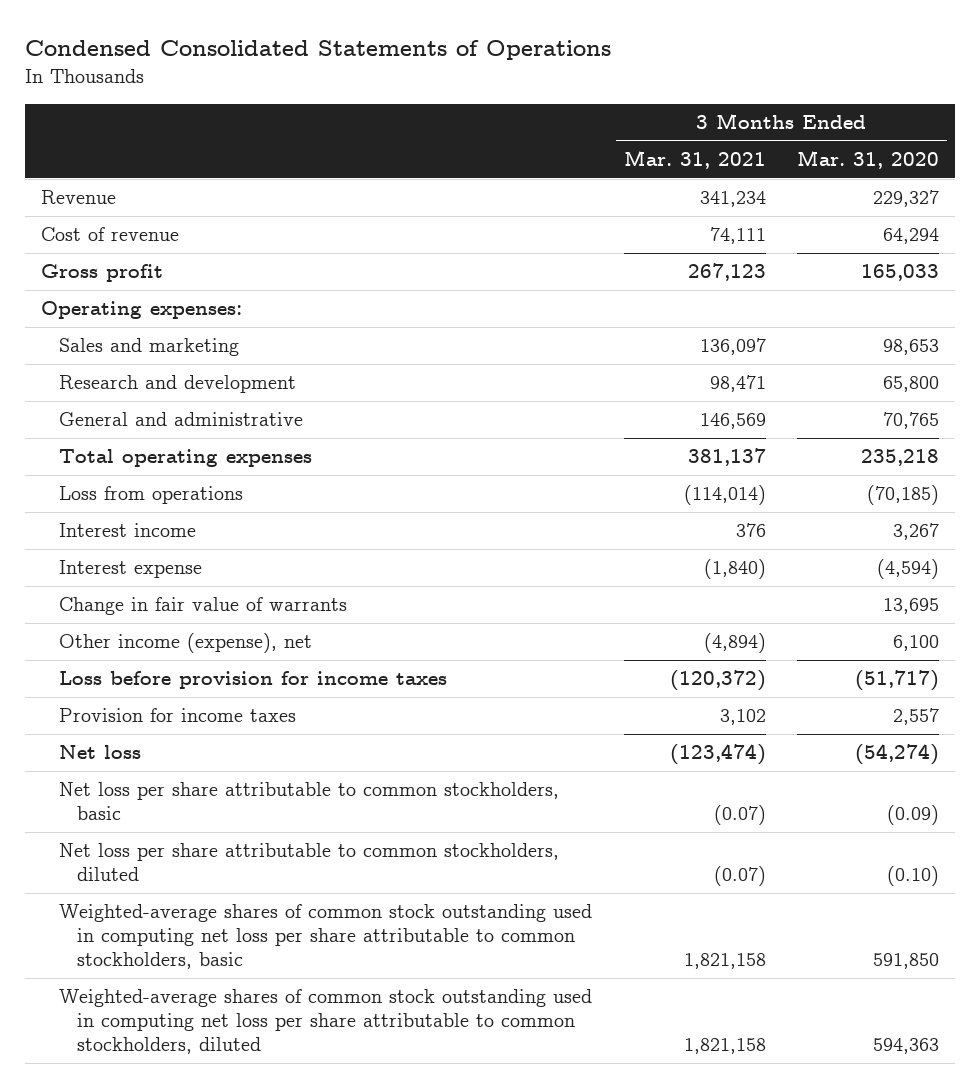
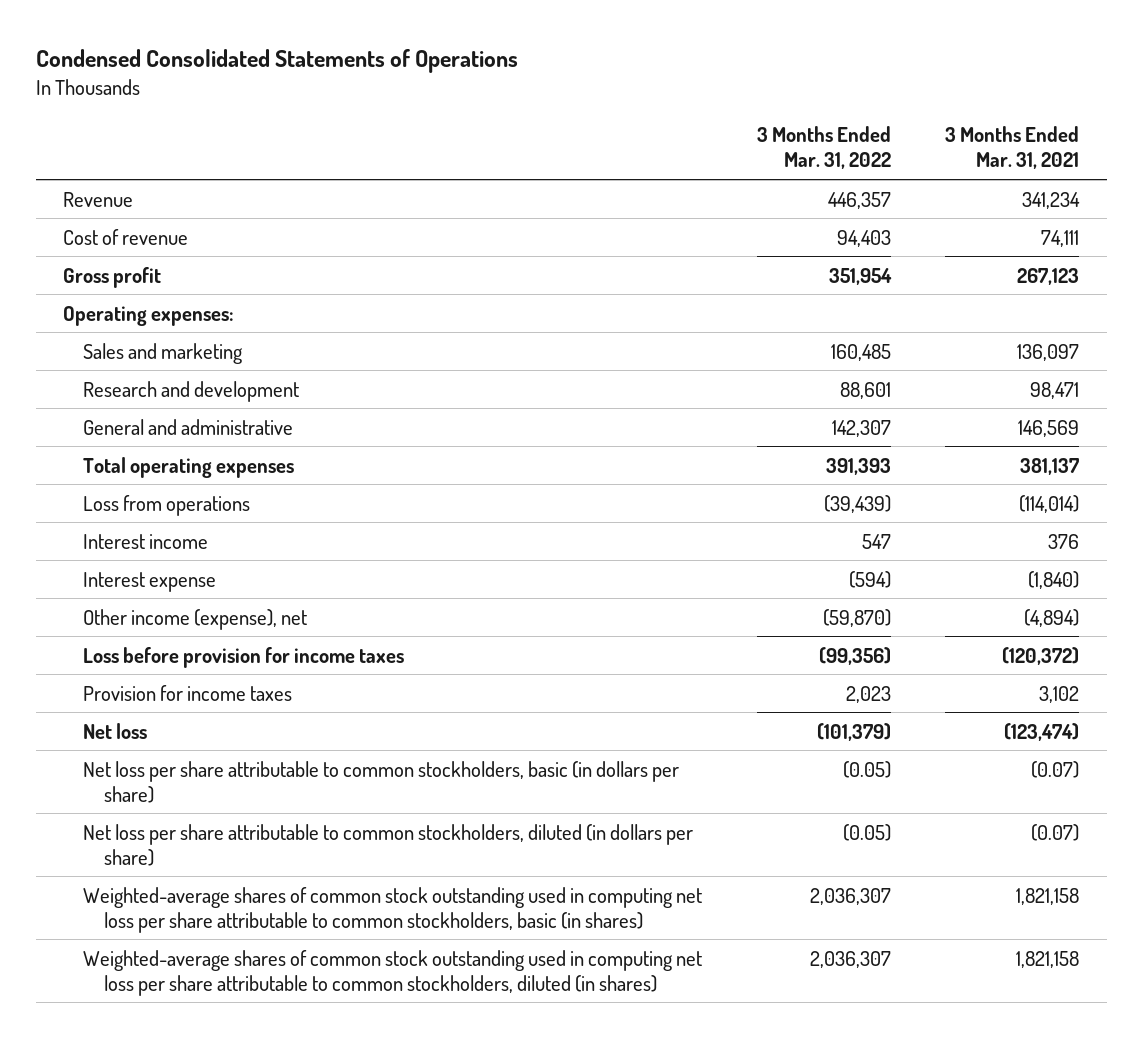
- | 3 Months Ended Mar. 31, 2021 | 3 Months Ended Mar. 31, 2020
+ | 3 Months Ended Mar. 31, 2022 | 3 Months Ended Mar. 31, 2021
- Change in fair value of warrants | | 13,695
- Net loss per share attributable to common stockholders, basic | (0.07) | (0.09)
- Net loss per share attributable to common stockholders, diluted | (0.07) | (0.10)
- Weighted-average shares of common stock outstanding used in computing net loss per share attributable to common stockholders, basic | 1,821,158 | 591,850
- Weighted-average shares of common stock outstanding used in computing net loss per share attributable to common stockholders, diluted | 1,821,158 | 594,363
+ Net loss per share attributable to common stockholders, basic (in dollars per share) | (0.05) | (0.07)
+ Net loss per share attributable to common stockholders, diluted (in dollars per share) | (0.05) | (0.07)
+ Weighted-average shares of common stock outstanding used in computing net loss per share attributable to common stockholders, basic (in shares) | 2,036,307 | 1,821,158
+ Weighted-average shares of common stock outstanding used in computing net loss per share attributable to common stockholders, diluted (in shares) | 2,036,307 | 1,821,158

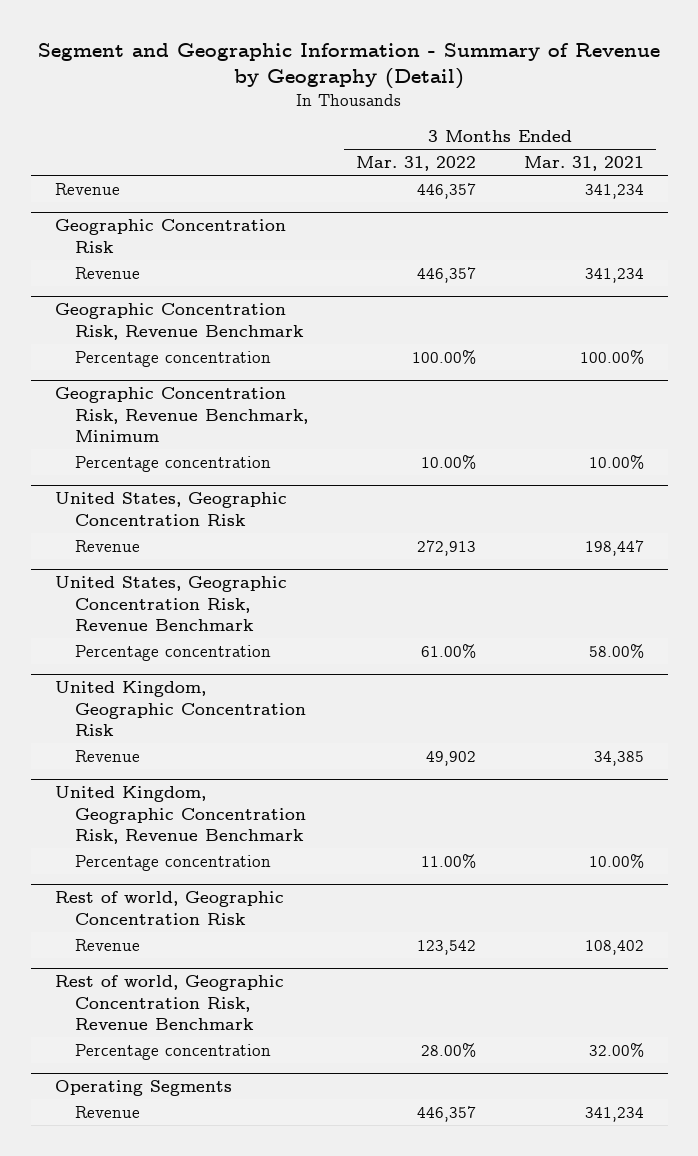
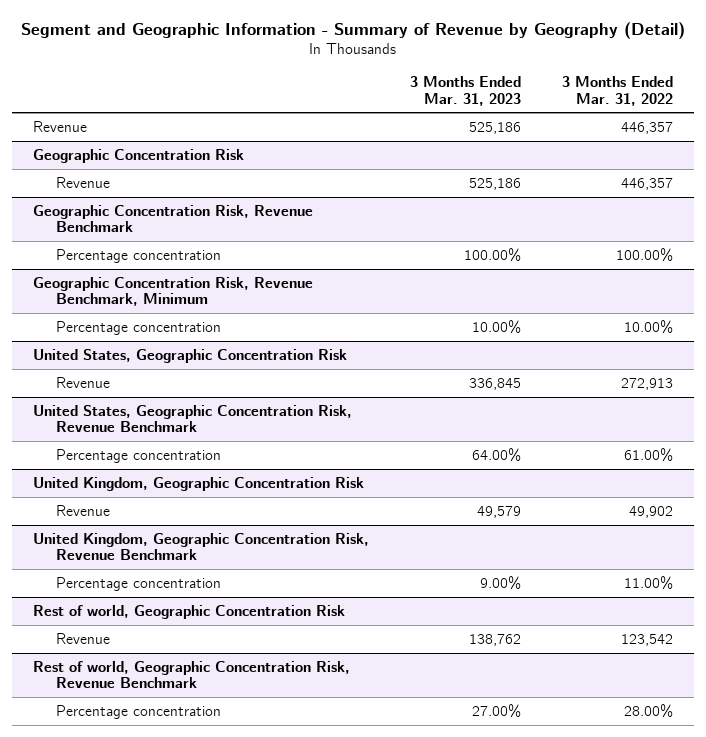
- | 3 Months Ended Mar. 31, 2022 | 3 Months Ended Mar. 31, 2021
+ | 3 Months Ended Mar. 31, 2023 | 3 Months Ended Mar. 31, 2022
- Operating Segments
- Revenue | 446,357 | 341,234

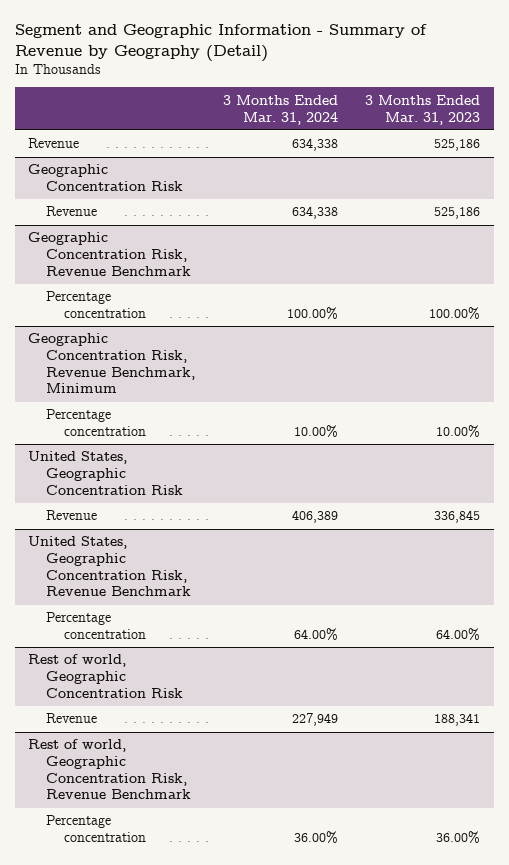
- | 3 Months Ended Mar. 31, 2023 | 3 Months Ended Mar. 31, 2022
+ | 3 Months Ended Mar. 31, 2024 | 3 Months Ended Mar. 31, 2023
- United Kingdom, Geographic Concentration Risk
- Revenue | 49,579 | 49,902
- United Kingdom, Geographic Concentration Risk, Revenue Benchmark
- Percentage concentration | 9.00% | 11.00%
@ Rest of world, Geographic Concentration Risk
- Revenue | 138,762 | 123,542
+ Revenue | 227,949 | 188,341
@ Rest of world, Geographic Concentration Risk, Revenue Benchmark
- Percentage concentration | 27.00% | 28.00%
+ Percentage concentration | 36.00% | 36.00%

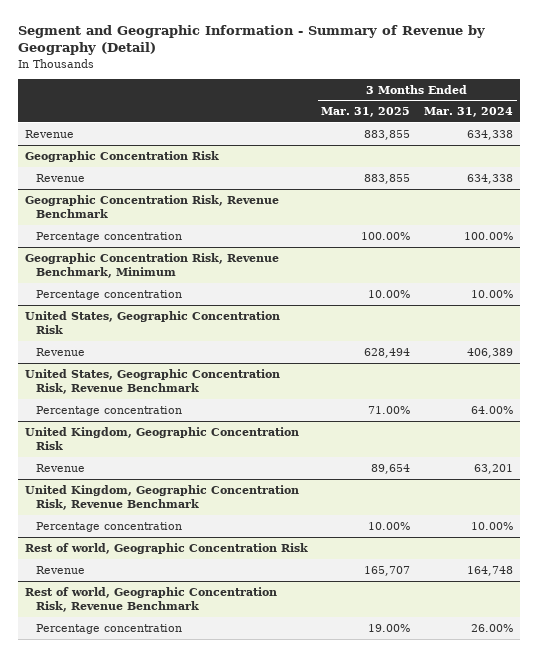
- | 3 Months Ended Mar. 31, 2024 | 3 Months Ended Mar. 31, 2023
+ | 3 Months Ended Mar. 31, 2025 | 3 Months Ended Mar. 31, 2024
+ United Kingdom, Geographic Concentration Risk
+ Revenue | 89,654 | 63,201
+ United Kingdom, Geographic Concentration Risk, Revenue Benchmark
+ Percentage concentration | 10.00% | 10.00%
@ Rest of world, Geographic Concentration Risk
- Revenue | 227,949 | 188,341
+ Revenue | 165,707 | 164,748
@ Rest of world, Geographic Concentration Risk, Revenue Benchmark
- Percentage concentration | 36.00% | 36.00%
+ Percentage concentration | 19.00% | 26.00%

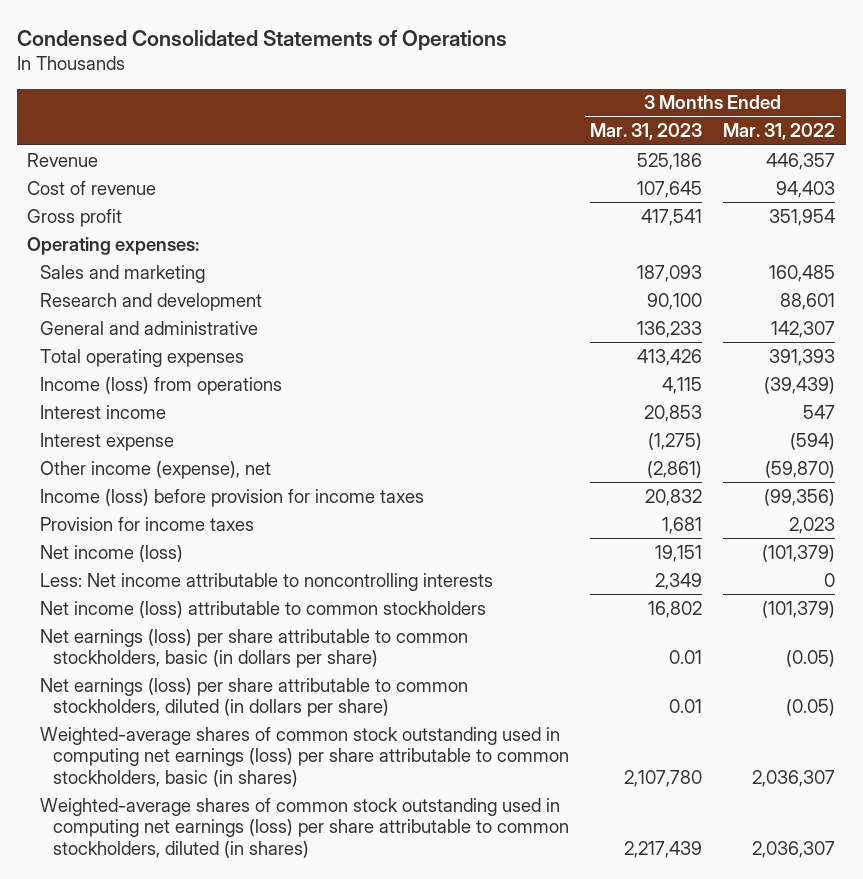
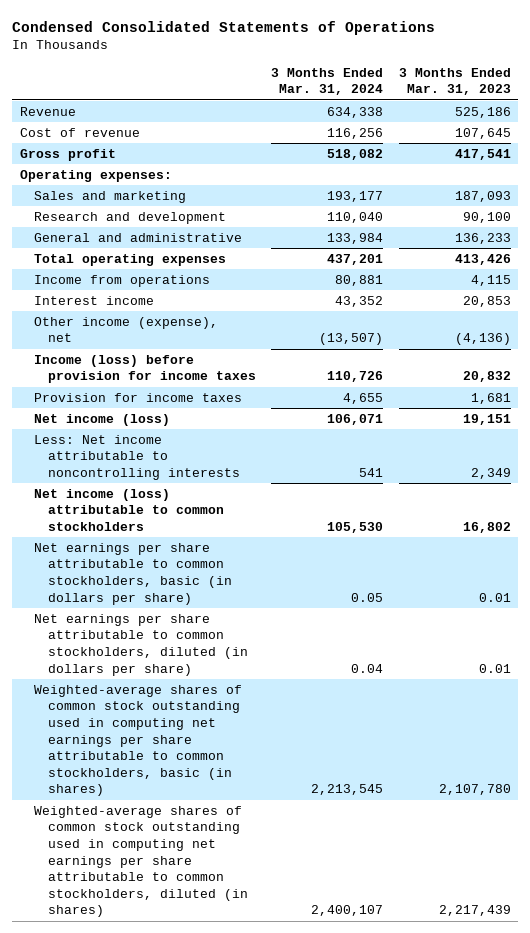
- | 3 Months Ended Mar. 31, 2023 | 3 Months Ended Mar. 31, 2022
+ | 3 Months Ended Mar. 31, 2024 | 3 Months Ended Mar. 31, 2023
- Income (loss) from operations | 4,115 | (39,439)
+ Income from operations | 80,881 | 4,115
- Interest expense | (1,275) | (594)
- Other income (expense), net | (2,861) | (59,870)
+ Other income (expense), net | (13,507) | (4,136)
- Net earnings (loss) per share attributable to common stockholders, basic (in dollars per share) | 0.01 | (0.05)
- Net earnings (loss) per share attributable to common stockholders, diluted (in dollars per share) | 0.01 | (0.05)
- Weighted-average shares of common stock outstanding used in computing net earnings (loss) per share attributable to common stockholders, basic (in shares) | 2,107,780 | 2,036,307
- Weighted-average shares of common stock outstanding used in computing net earnings (loss) per share attributable to common stockholders, diluted (in shares) | 2,217,439 | 2,036,307
+ Net earnings per share attributable to common stockholders, basic (in dollars per share) | 0.05 | 0.01
+ Net earnings per share attributable to common stockholders, diluted (in dollars per share) | 0.04 | 0.01
+ Weighted-average shares of common stock outstanding used in computing net earnings per share attributable to common stockholders, basic (in shares) | 2,213,545 | 2,107,780
+ Weighted-average shares of common stock outstanding used in computing net earnings per share attributable to common stockholders, diluted (in shares) | 2,400,107 | 2,217,439

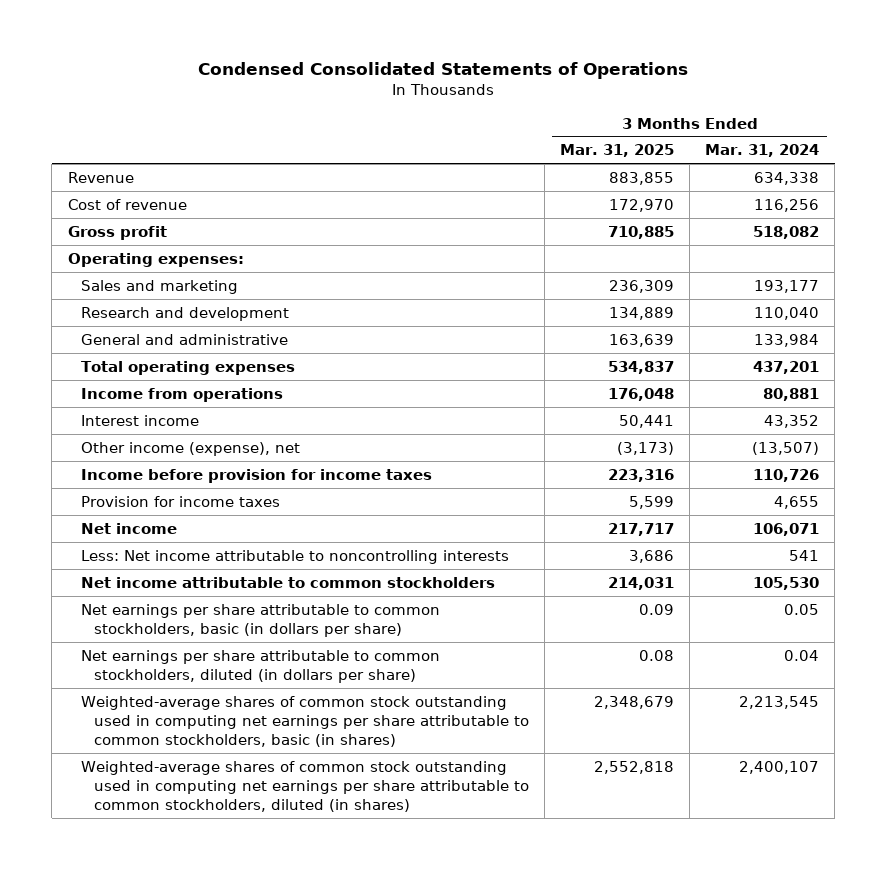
- | 3 Months Ended Mar. 31, 2024 | 3 Months Ended Mar. 31, 2023
+ | 3 Months Ended Mar. 31, 2025 | 3 Months Ended Mar. 31, 2024
- Income (loss) before provision for income taxes | 110,726 | 20,832
+ Income before provision for income taxes | 223,316 | 110,726
- Net income (loss) | 106,071 | 19,151
+ Net income | 217,717 | 106,071
- Net income (loss) attributable to common stockholders | 105,530 | 16,802
+ Net income attributable to common stockholders | 214,031 | 105,530

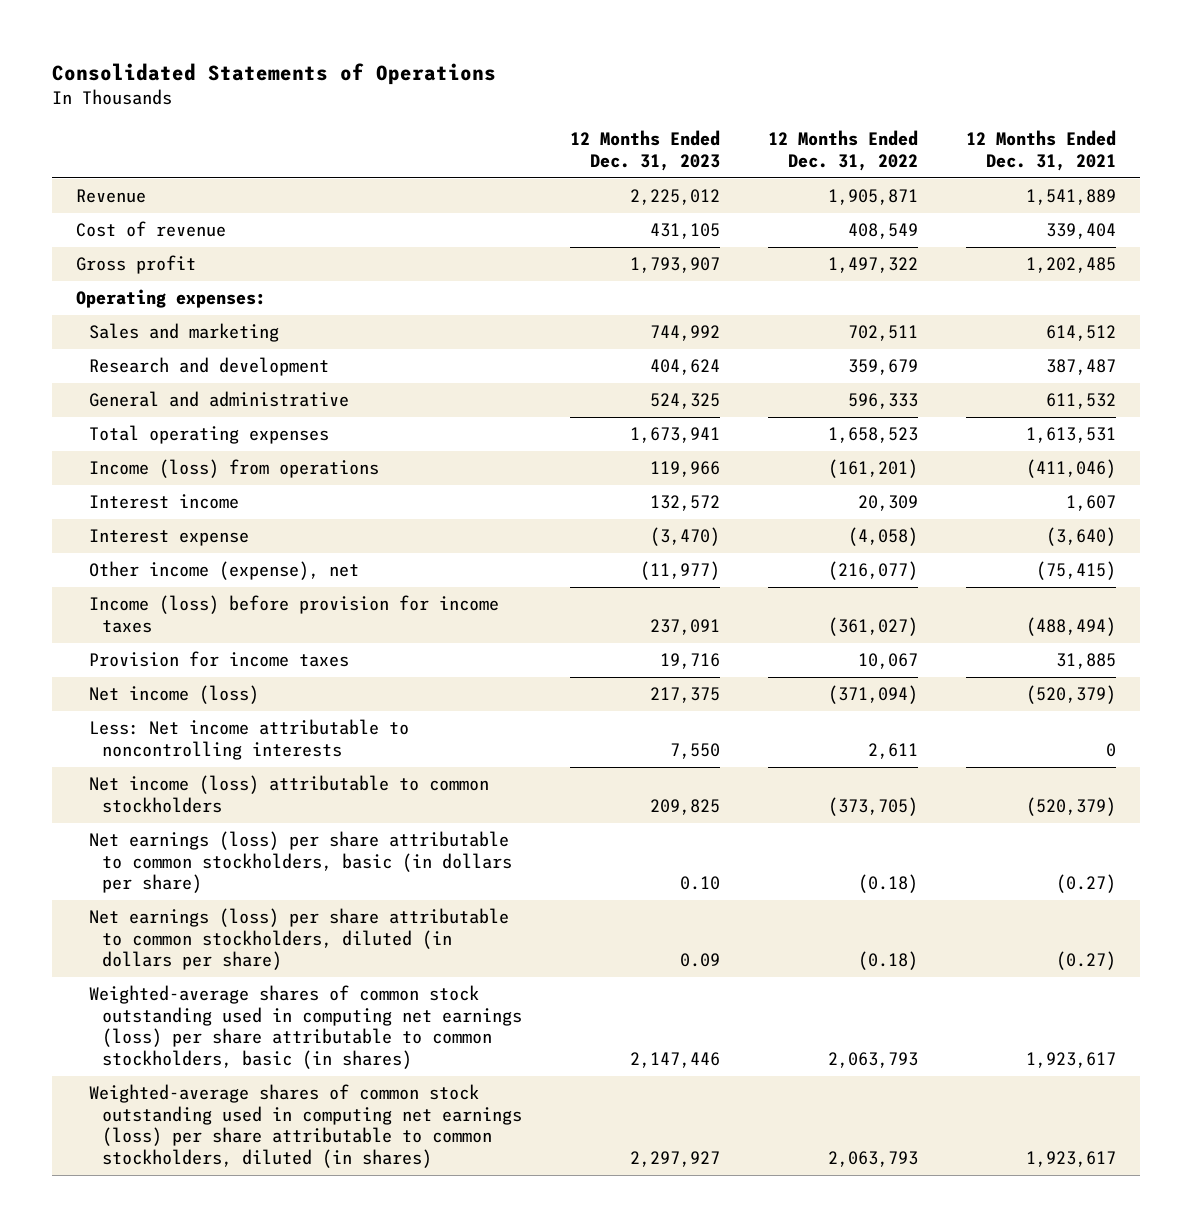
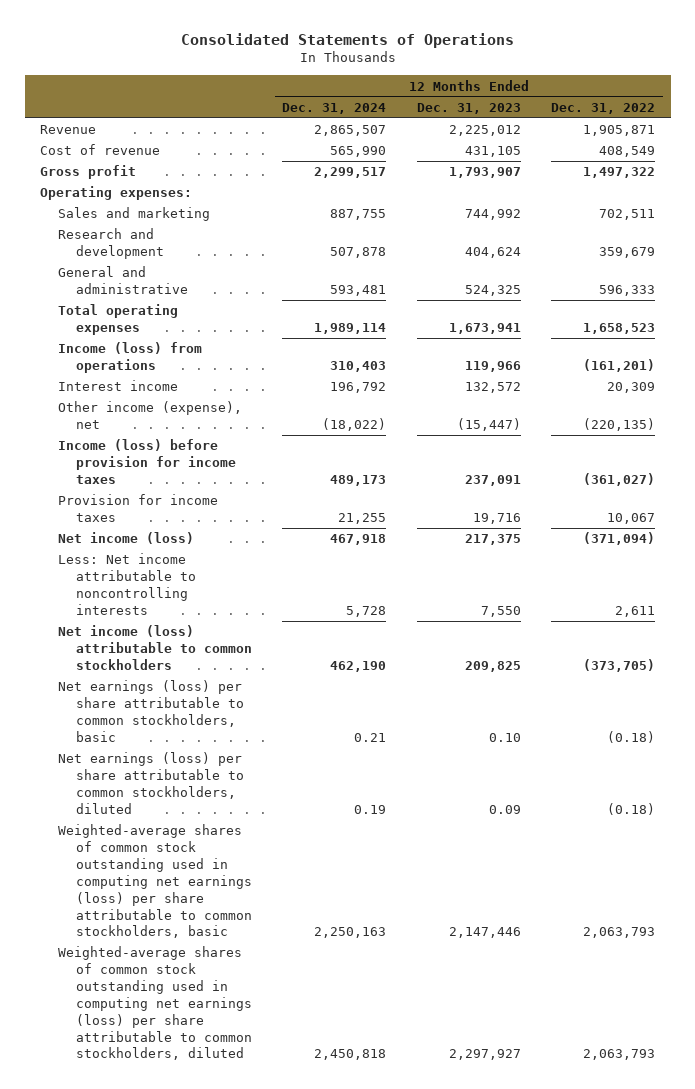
- | 12 Months Ended Dec. 31, 2023 | 12 Months Ended Dec. 31, 2022 | 12 Months Ended Dec. 31, 2021
+ | 12 Months Ended Dec. 31, 2024 | 12 Months Ended Dec. 31, 2023 | 12 Months Ended Dec. 31, 2022
- Interest expense | (3,470) | (4,058) | (3,640)
- Other income (expense), net | (11,977) | (216,077) | (75,415)
+ Other income (expense), net | (18,022) | (15,447) | (220,135)
- Net earnings (loss) per share attributable to common stockholders, basic (in dollars per share) | 0.10 | (0.18) | (0.27)
- Net earnings (loss) per share attributable to common stockholders, diluted (in dollars per share) | 0.09 | (0.18) | (0.27)
- Weighted-average shares of common stock outstanding used in computing net earnings (loss) per share attributable to common stockholders, basic (in shares) | 2,147,446 | 2,063,793 | 1,923,617
- Weighted-average shares of common stock outstanding used in computing net earnings (loss) per share attributable to common stockholders, diluted (in shares) | 2,297,927 | 2,063,793 | 1,923,617
+ Net earnings (loss) per share attributable to common stockholders, basic | 0.21 | 0.10 | (0.18)
+ Net earnings (loss) per share attributable to common stockholders, diluted | 0.19 | 0.09 | (0.18)
+ Weighted-average shares of common stock outstanding used in computing net earnings (loss) per share attributable to common stockholders, basic | 2,250,163 | 2,147,446 | 2,063,793
+ Weighted-average shares of common stock outstanding used in computing net earnings (loss) per share attributable to common stockholders, diluted | 2,450,818 | 2,297,927 | 2,063,793

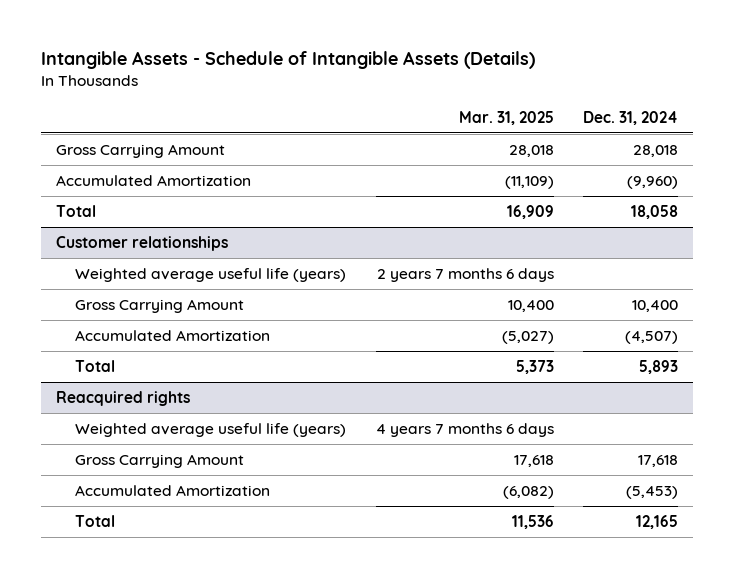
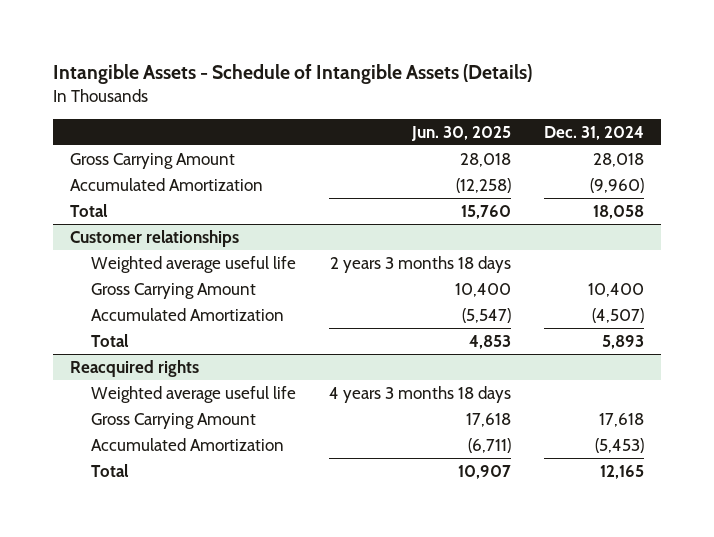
- | Mar. 31, 2025 | Dec. 31, 2024
+ | Jun. 30, 2025 | Dec. 31, 2024
@ Customer relationships
- Weighted average useful life (years) | 2 years 7 months 6 days |
+ Weighted average useful life | 2 years 3 months 18 days |
@ Reacquired rights
- Weighted average useful life (years) | 4 years 7 months 6 days |
+ Weighted average useful life | 4 years 3 months 18 days |

